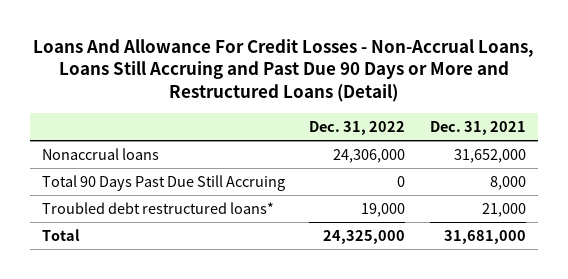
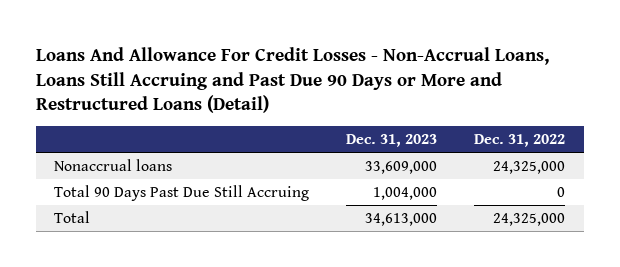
- | Dec. 31, 2022 | Dec. 31, 2021
+ | Dec. 31, 2023 | Dec. 31, 2022
- Nonaccrual loans | 24,306,000 | 31,652,000
+ Nonaccrual loans | 33,609,000 | 24,325,000
- Troubled debt restructured loans* | 19,000 | 21,000

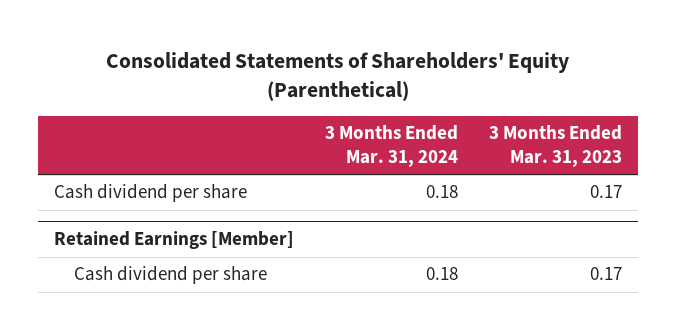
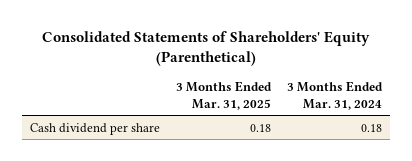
- | 3 Months Ended Mar. 31, 2024 | 3 Months Ended Mar. 31, 2023
+ | 3 Months Ended Mar. 31, 2025 | 3 Months Ended Mar. 31, 2024
- Retained Earnings [Member]
- Cash dividend per share | 0.18 | 0.17

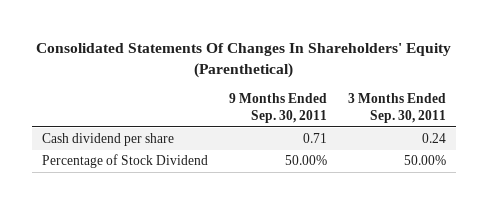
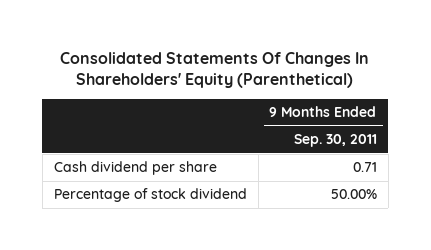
- | 9 Months Ended Sep. 30, 2011 | 3 Months Ended Sep. 30, 2011
+ | 9 Months Ended Sep. 30, 2011
- Percentage of Stock Dividend | 50.00% | 50.00%
+ Percentage of stock dividend | 50.00%

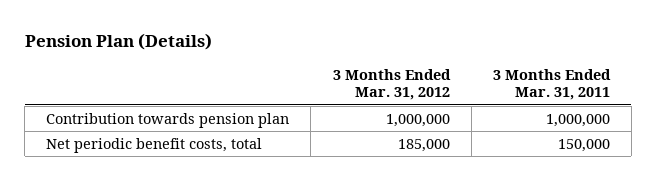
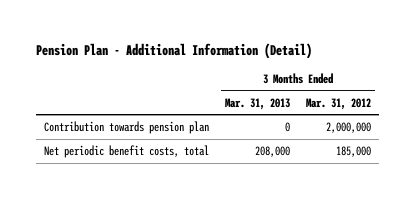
- Pension Plan (Details)
+ Pension Plan - Additional Information (Detail)
- | 3 Months Ended Mar. 31, 2012 | 3 Months Ended Mar. 31, 2011
+ | 3 Months Ended Mar. 31, 2013 | 3 Months Ended Mar. 31, 2012
- Contribution towards pension plan | 1,000,000 | 1,000,000
+ Contribution towards pension plan | 0 | 2,000,000

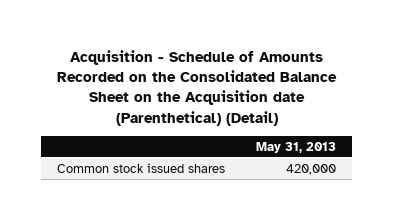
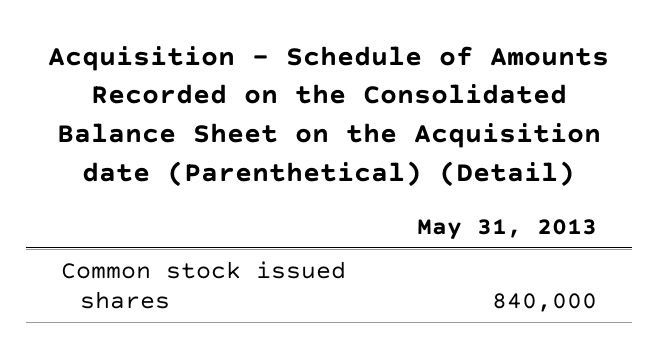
- Common stock issued shares | 420,000
+ Common stock issued shares | 840,000

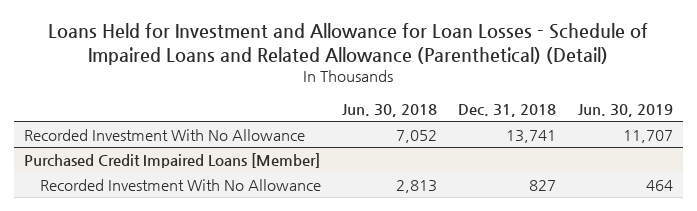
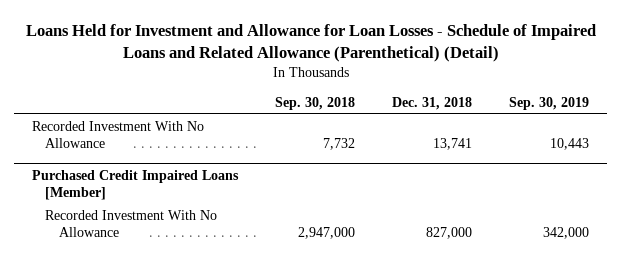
- | Jun. 30, 2018 | Dec. 31, 2018 | Jun. 30, 2019
+ | Sep. 30, 2018 | Dec. 31, 2018 | Sep. 30, 2019
@ Purchased Credit Impaired Loans [Member]
- Recorded Investment With No Allowance | 2,813 | 827 | 464
+ Recorded Investment With No Allowance | 2,947,000 | 827,000 | 342,000

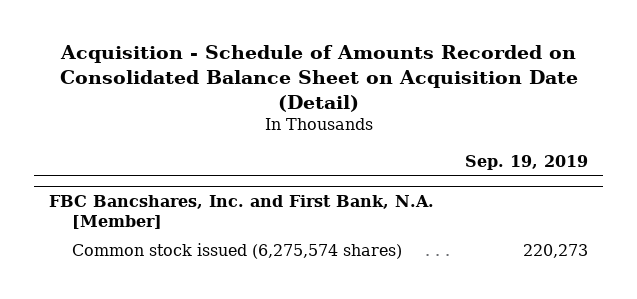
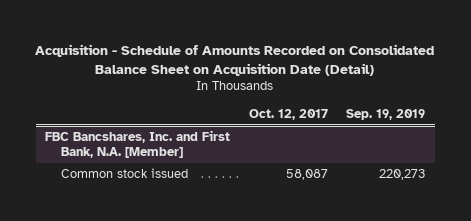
- | Sep. 19, 2019
+ | Oct. 12, 2017 | Sep. 19, 2019
@ FBC Bancshares, Inc. and First Bank, N.A. [Member]
- Common stock issued (6,275,574 shares) | 220,273
+ Common stock issued | 58,087 | 220,273

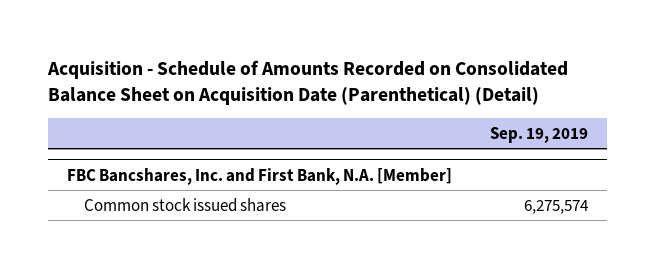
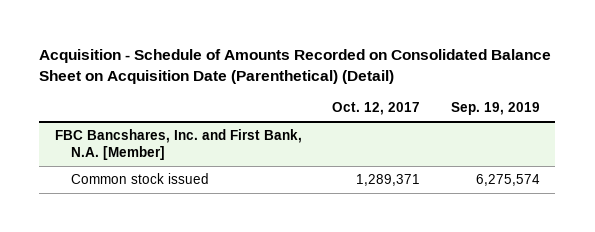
- | Sep. 19, 2019
+ | Oct. 12, 2017 | Sep. 19, 2019
@ FBC Bancshares, Inc. and First Bank, N.A. [Member]
- Common stock issued shares | 6,275,574
+ Common stock issued | 1,289,371 | 6,275,574

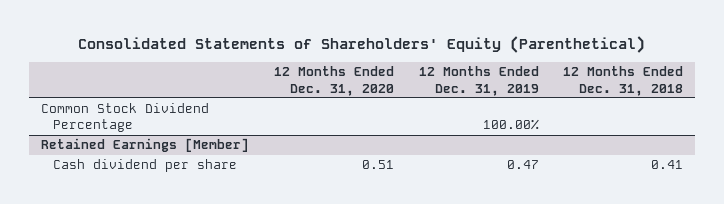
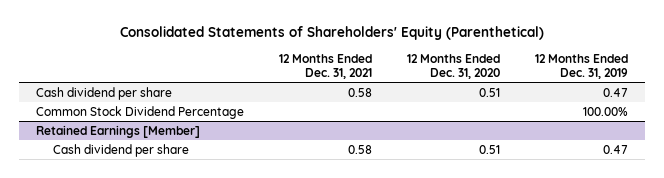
- | 12 Months Ended Dec. 31, 2020 | 12 Months Ended Dec. 31, 2019 | 12 Months Ended Dec. 31, 2018
+ | 12 Months Ended Dec. 31, 2021 | 12 Months Ended Dec. 31, 2020 | 12 Months Ended Dec. 31, 2019
+ Cash dividend per share | 0.58 | 0.51 | 0.47

